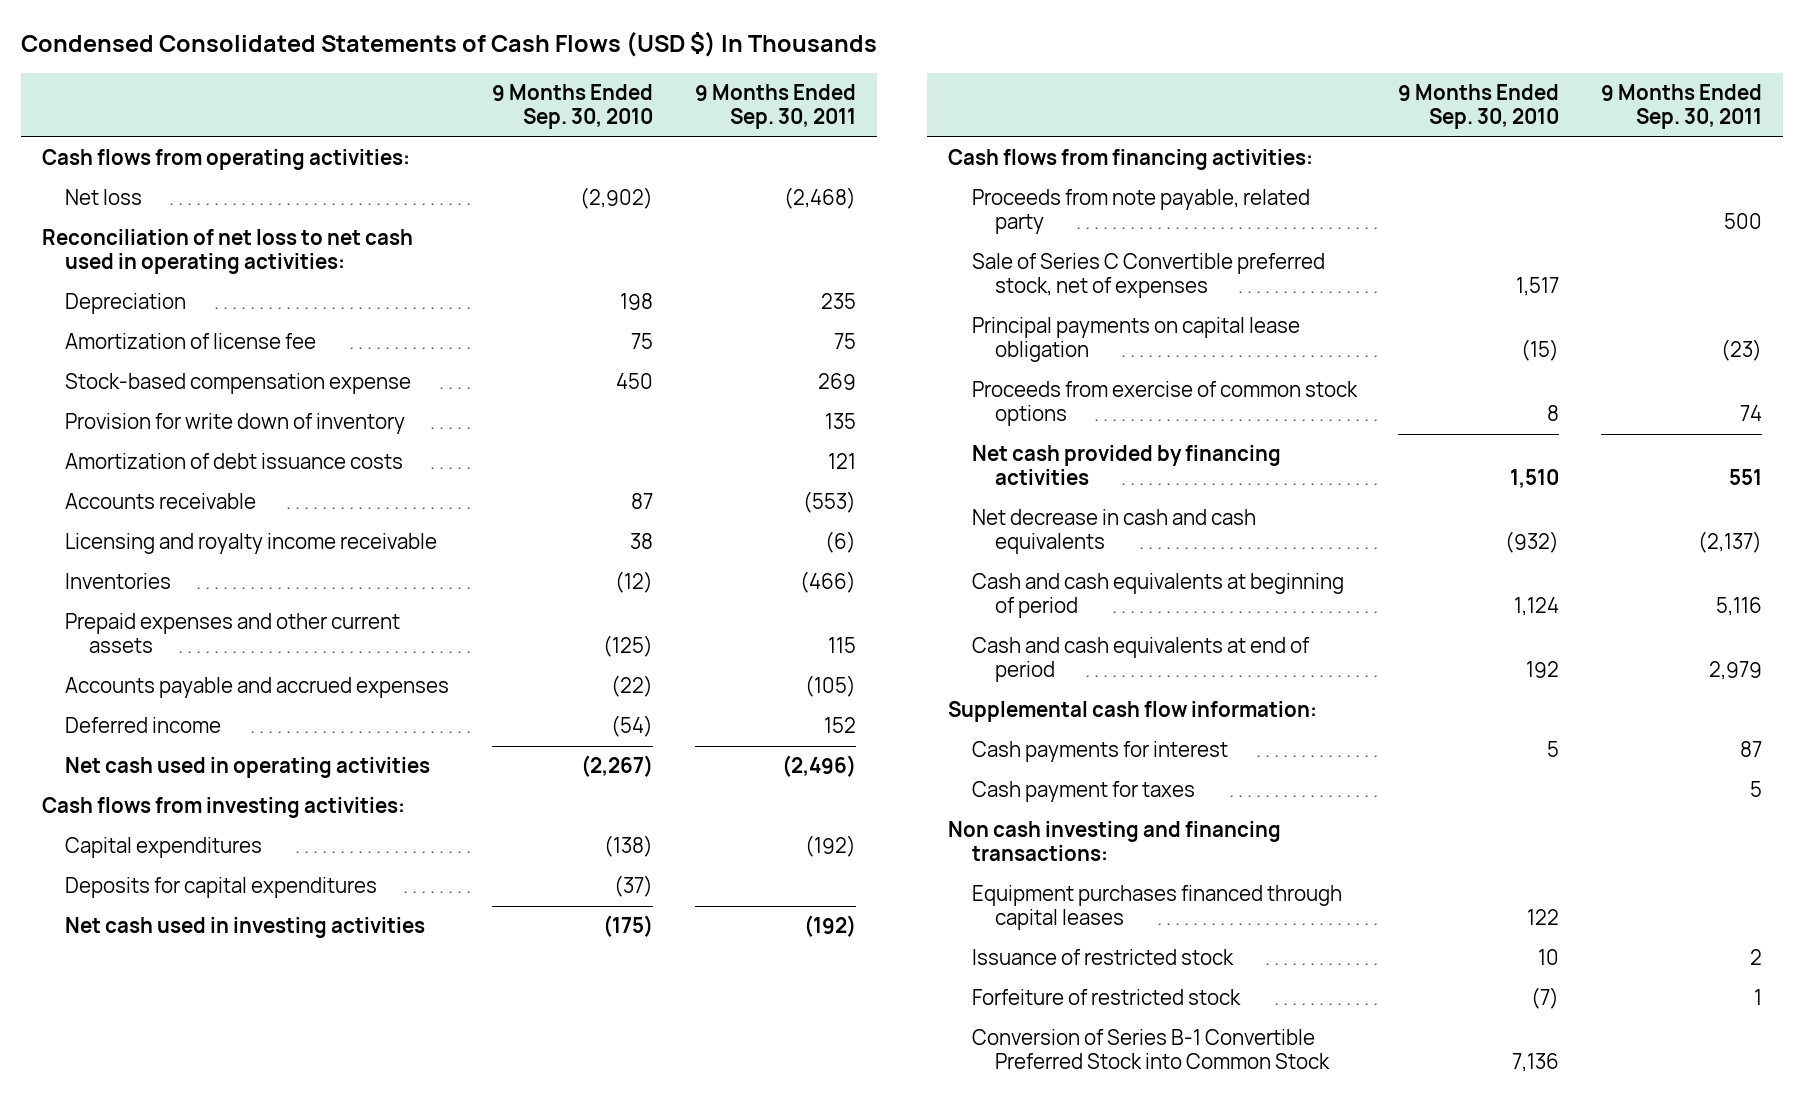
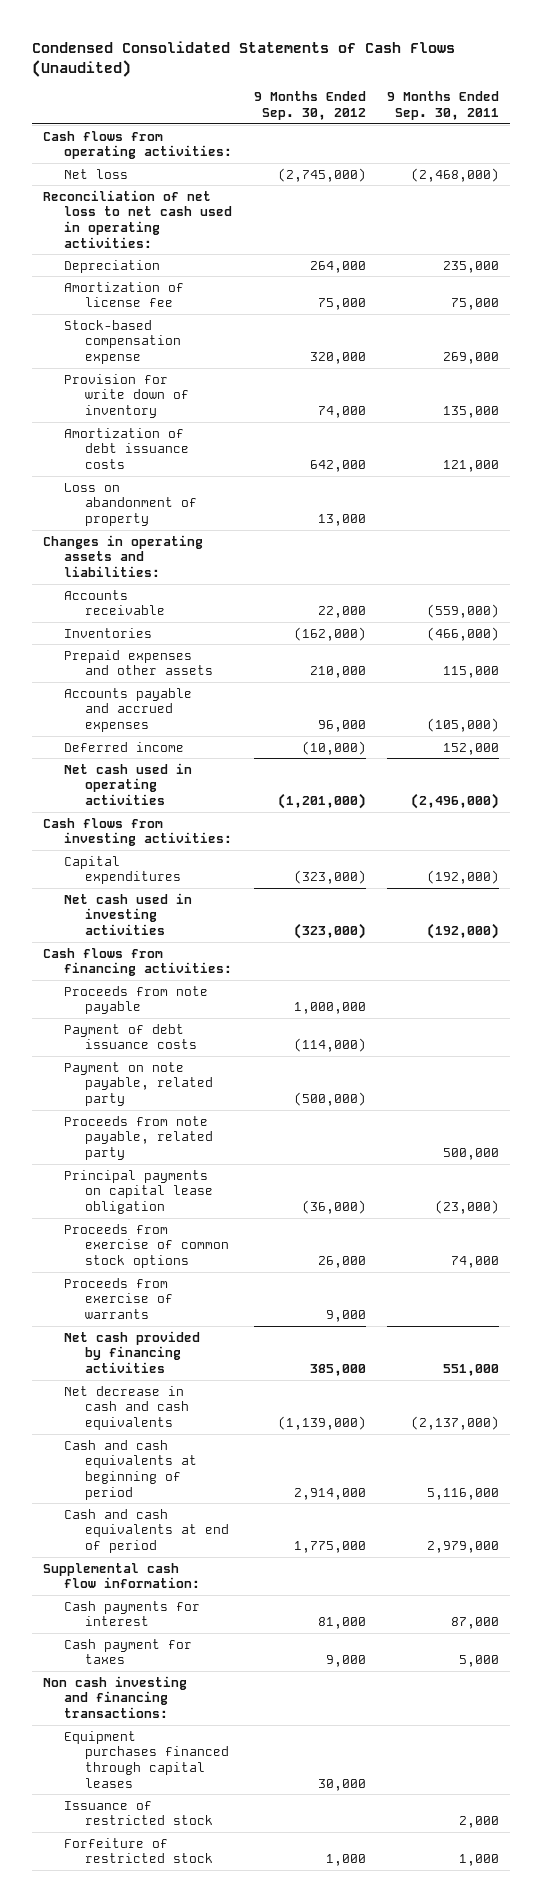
- Condensed Consolidated Statements of Cash Flows (USD $) In Thousands
+ Condensed Consolidated Statements of Cash Flows (Unaudited)
- | 9 Months Ended Sep. 30, 2010 | 9 Months Ended Sep. 30, 2011
+ | 9 Months Ended Sep. 30, 2012 | 9 Months Ended Sep. 30, 2011
- Net loss | (2,902) | (2,468)
+ Net loss | (2,745,000) | (2,468,000)
- Depreciation | 198 | 235
- Amortization of license fee | 75 | 75
- Stock-based compensation expense | 450 | 269
- Provision for write down of inventory | | 135
- Amortization of debt issuance costs | | 121
- Accounts receivable | 87 | (553)
- Licensing and royalty income receivable | 38 | (6)
- Inventories | (12) | (466)
- Prepaid expenses and other current assets | (125) | 115
- Accounts payable and accrued expenses | (22) | (105)
- Deferred income | (54) | 152
- Net cash used in operating activities | (2,267) | (2,496)
+ Depreciation | 264,000 | 235,000
+ Amortization of license fee | 75,000 | 75,000
+ Stock-based compensation expense | 320,000 | 269,000
+ Provision for write down of inventory | 74,000 | 135,000
+ Amortization of debt issuance costs | 642,000 | 121,000
+ Loss on abandonment of property | 13,000 |
+ Changes in operating assets and liabilities:
+ Accounts receivable | 22,000 | (559,000)
+ Inventories | (162,000) | (466,000)
+ Prepaid expenses and other assets | 210,000 | 115,000
+ Accounts payable and accrued expenses | 96,000 | (105,000)
+ Deferred income | (10,000) | 152,000
+ Net cash used in operating activities | (1,201,000) | (2,496,000)
- Capital expenditures | (138) | (192)
- Deposits for capital expenditures | (37) |
- Net cash used in investing activities | (175) | (192)
+ Capital expenditures | (323,000) | (192,000)
+ Net cash used in investing activities | (323,000) | (192,000)
- Proceeds from note payable, related party | | 500
- Sale of Series C Convertible preferred stock, net of expenses | 1,517 |
- Principal payments on capital lease obligation | (15) | (23)
- Proceeds from exercise of common stock options | 8 | 74
- Net cash provided by financing activities | 1,510 | 551
- Net decrease in cash and cash equivalents | (932) | (2,137)
- Cash and cash equivalents at beginning of period | 1,124 | 5,116
- Cash and cash equivalents at end of period | 192 | 2,979
+ Proceeds from note payable | 1,000,000 |
+ Payment of debt issuance costs | (114,000) |
+ Payment on note payable, related party | (500,000) |
+ Proceeds from note payable, related party | | 500,000
+ Principal payments on capital lease obligation | (36,000) | (23,000)
+ Proceeds from exercise of common stock options | 26,000 | 74,000
+ Proceeds from exercise of warrants | 9,000 |
+ Net cash provided by financing activities | 385,000 | 551,000
+ Net decrease in cash and cash equivalents | (1,139,000) | (2,137,000)
+ Cash and cash equivalents at beginning of period | 2,914,000 | 5,116,000
+ Cash and cash equivalents at end of period | 1,775,000 | 2,979,000
- Cash payments for interest | 5 | 87
- Cash payment for taxes | | 5
+ Cash payments for interest | 81,000 | 87,000
+ Cash payment for taxes | 9,000 | 5,000
- Issuance of restricted stock | 10 | 2
- Forfeiture of restricted stock | (7) | 1
- Conversion of Series B-1 Convertible Preferred Stock into Common Stock | 7,136 |
+ Issuance of restricted stock | | 2,000
+ Forfeiture of restricted stock | 1,000 | 1,000

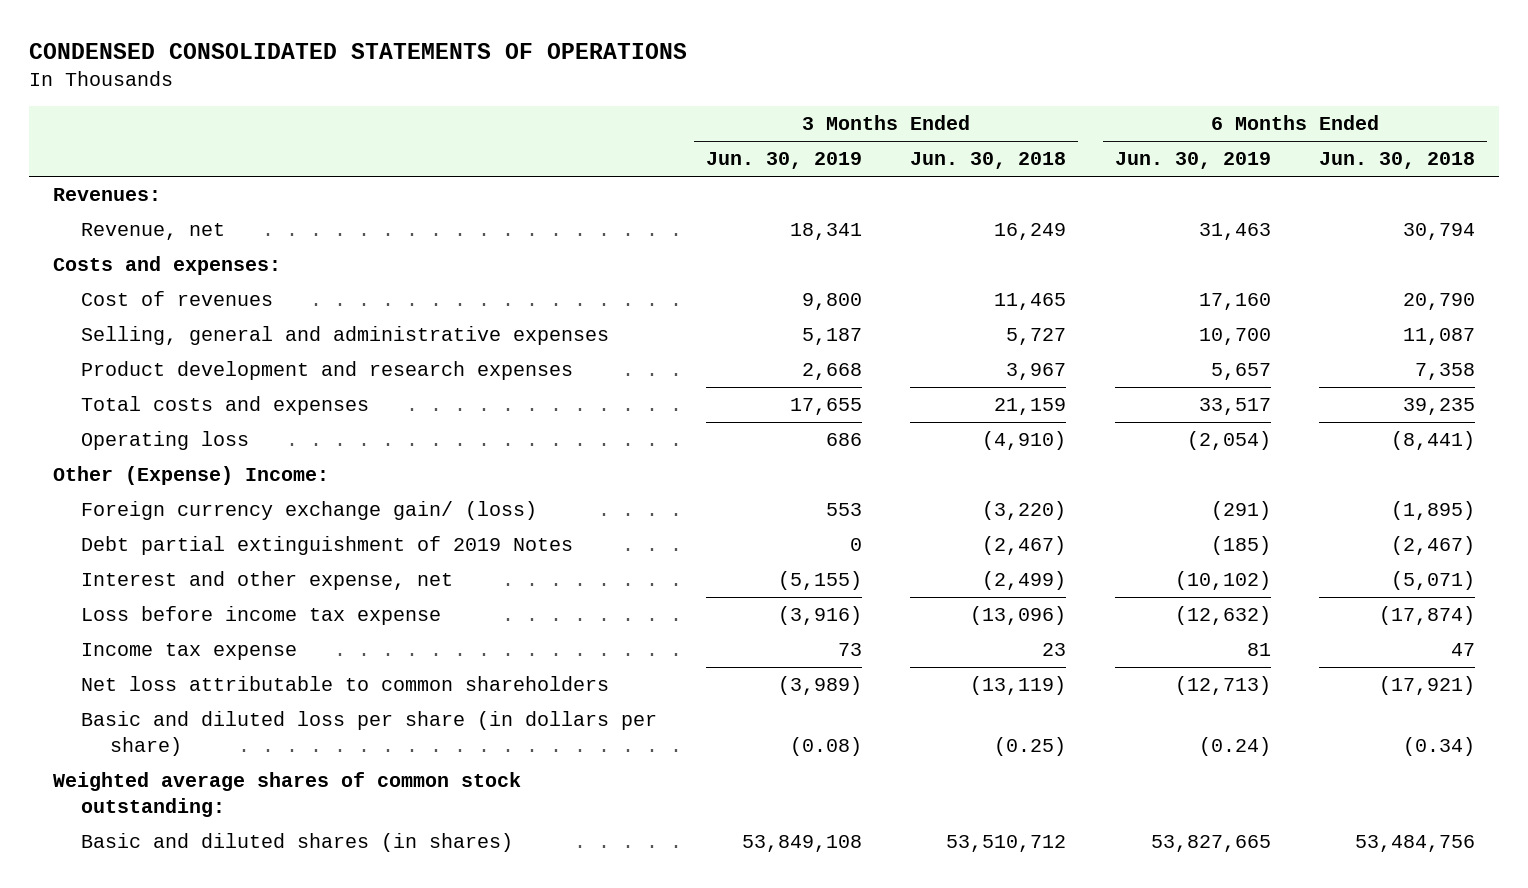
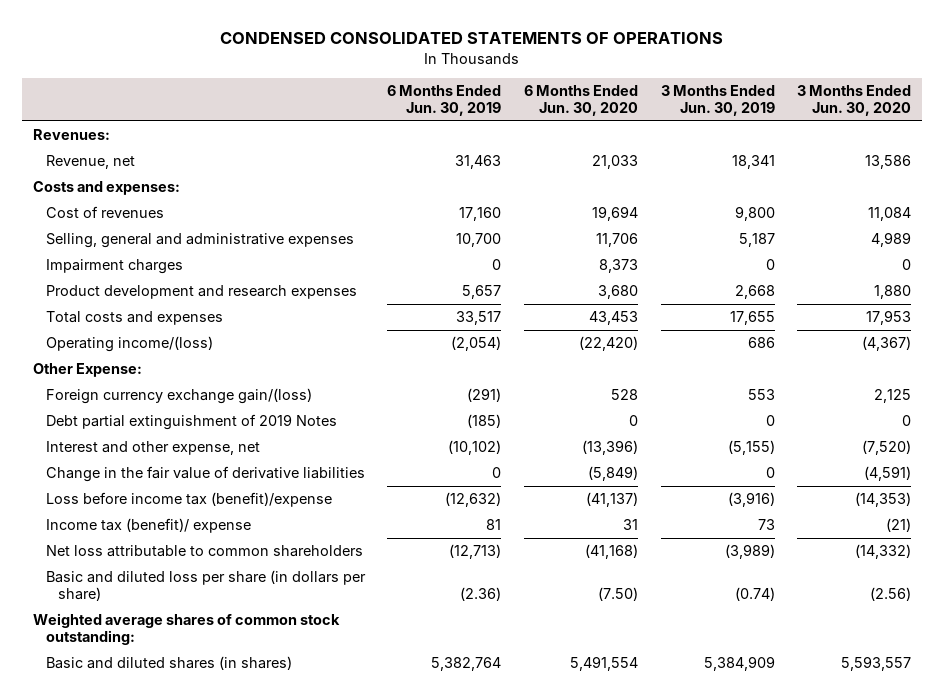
- | 3 Months Ended Jun. 30, 2019 | 3 Months Ended Jun. 30, 2018 | 6 Months Ended Jun. 30, 2019 | 6 Months Ended Jun. 30, 2018
+ | 6 Months Ended Jun. 30, 2019 | 6 Months Ended Jun. 30, 2020 | 3 Months Ended Jun. 30, 2019 | 3 Months Ended Jun. 30, 2020
+ Impairment charges | 0 | 8,373 | 0 | 0
- Operating loss | 686 | (4,910) | (2,054) | (8,441)
- Other (Expense) Income:
- Foreign currency exchange gain/ (loss) | 553 | (3,220) | (291) | (1,895)
+ Operating income/(loss) | (2,054) | (22,420) | 686 | (4,367)
+ Other Expense:
+ Foreign currency exchange gain/(loss) | (291) | 528 | 553 | 2,125
- Loss before income tax expense | (3,916) | (13,096) | (12,632) | (17,874)
- Income tax expense | 73 | 23 | 81 | 47
+ Change in the fair value of derivative liabilities | 0 | (5,849) | 0 | (4,591)
+ Loss before income tax (benefit)/expense | (12,632) | (41,137) | (3,916) | (14,353)
+ Income tax (benefit)/ expense | 81 | 31 | 73 | (21)
- Basic and diluted loss per share (in dollars per share) | (0.08) | (0.25) | (0.24) | (0.34)
+ Basic and diluted loss per share (in dollars per share) | (2.36) | (7.50) | (0.74) | (2.56)
- Basic and diluted shares (in shares) | 53,849,108 | 53,510,712 | 53,827,665 | 53,484,756
+ Basic and diluted shares (in shares) | 5,382,764 | 5,491,554 | 5,384,909 | 5,593,557

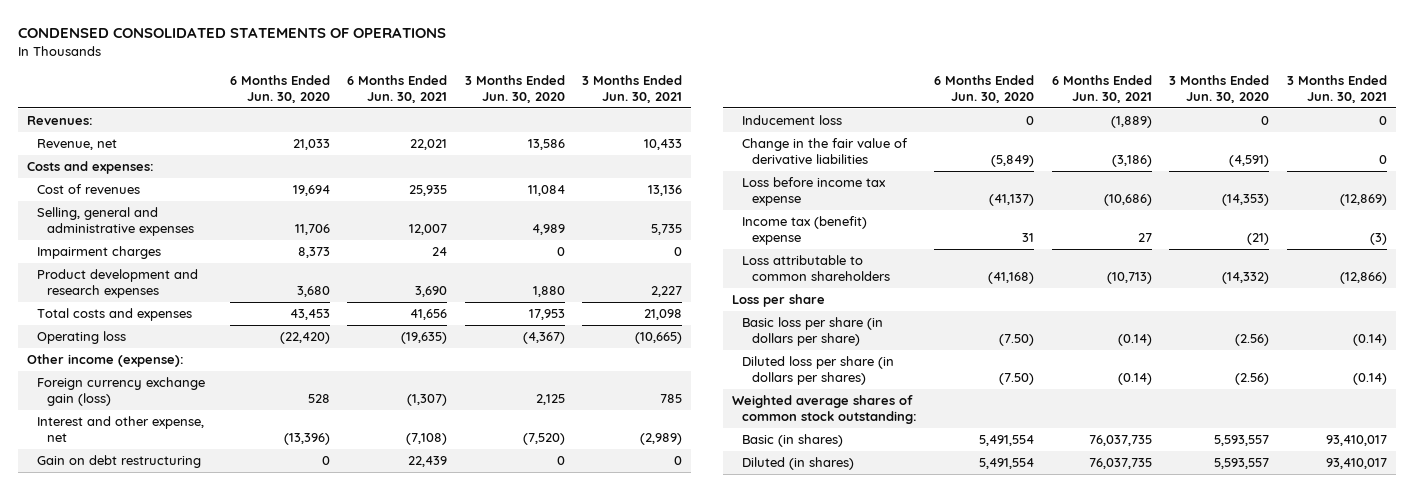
- | 6 Months Ended Jun. 30, 2019 | 6 Months Ended Jun. 30, 2020 | 3 Months Ended Jun. 30, 2019 | 3 Months Ended Jun. 30, 2020
+ | 6 Months Ended Jun. 30, 2020 | 6 Months Ended Jun. 30, 2021 | 3 Months Ended Jun. 30, 2020 | 3 Months Ended Jun. 30, 2021
- Operating income/(loss) | (2,054) | (22,420) | 686 | (4,367)
- Other Expense:
- Foreign currency exchange gain/(loss) | (291) | 528 | 553 | 2,125
- Debt partial extinguishment of 2019 Notes | (185) | 0 | 0 | 0
+ Operating loss | (22,420) | (19,635) | (4,367) | (10,665)
+ Other income (expense):
+ Foreign currency exchange gain (loss) | 528 | (1,307) | 2,125 | 785
+ Gain on debt restructuring | 0 | 22,439 | 0 | 0
+ Inducement loss | 0 | (1,889) | 0 | 0
- Loss before income tax (benefit)/expense | (12,632) | (41,137) | (3,916) | (14,353)
- Income tax (benefit)/ expense | 81 | 31 | 73 | (21)
- Net loss attributable to common shareholders | (12,713) | (41,168) | (3,989) | (14,332)
- Basic and diluted loss per share (in dollars per share) | (2.36) | (7.50) | (0.74) | (2.56)
+ Loss before income tax expense | (41,137) | (10,686) | (14,353) | (12,869)
+ Income tax (benefit) expense | 31 | 27 | (21) | (3)
+ Loss attributable to common shareholders | (41,168) | (10,713) | (14,332) | (12,866)
+ Loss per share
+ Basic loss per share (in dollars per share) | (7.50) | (0.14) | (2.56) | (0.14)
+ Diluted loss per share (in dollars per shares) | (7.50) | (0.14) | (2.56) | (0.14)
- Basic and diluted shares (in shares) | 5,382,764 | 5,491,554 | 5,384,909 | 5,593,557
+ Basic (in shares) | 5,491,554 | 76,037,735 | 5,593,557 | 93,410,017
+ Diluted (in shares) | 5,491,554 | 76,037,735 | 5,593,557 | 93,410,017

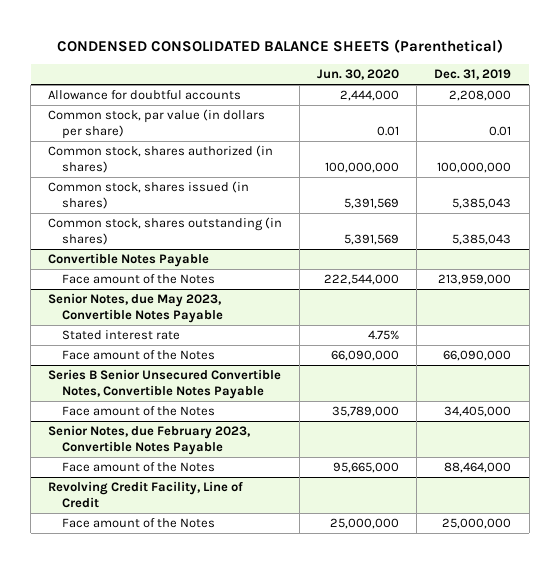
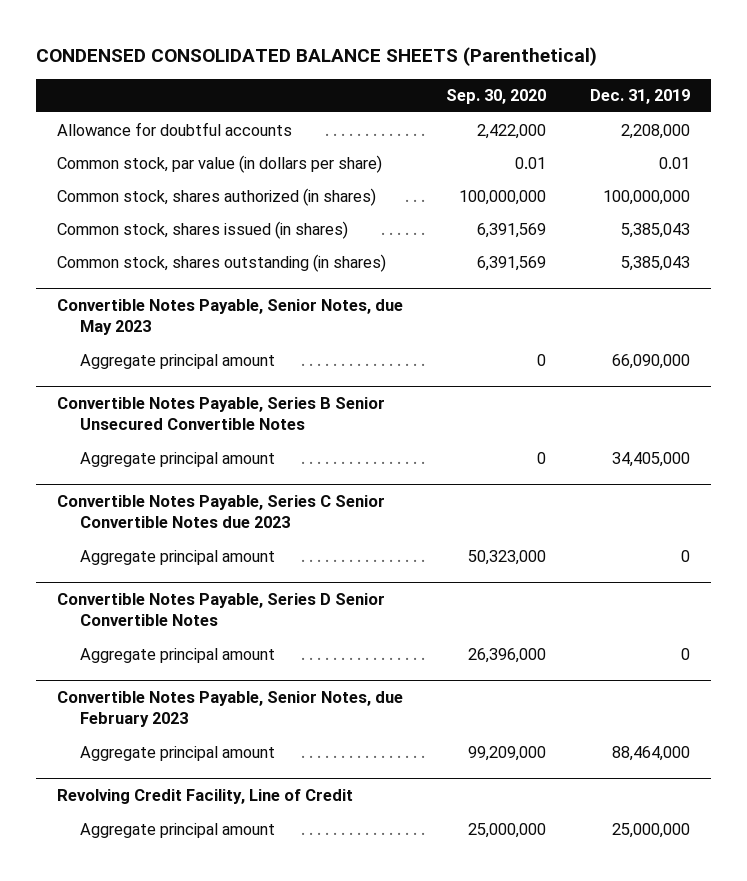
- | Jun. 30, 2020 | Dec. 31, 2019
+ | Sep. 30, 2020 | Dec. 31, 2019
- Convertible Notes Payable
- Face amount of the Notes | 222,544,000 | 213,959,000
- Senior Notes, due May 2023, Convertible Notes Payable
- Stated interest rate | 4.75% |
- Face amount of the Notes | 66,090,000 | 66,090,000
- Series B Senior Unsecured Convertible Notes, Convertible Notes Payable
- Face amount of the Notes | 35,789,000 | 34,405,000
- Senior Notes, due February 2023, Convertible Notes Payable
- Face amount of the Notes | 95,665,000 | 88,464,000
+ Convertible Notes Payable, Senior Notes, due May 2023
+ Aggregate principal amount | 0 | 66,090,000
+ Convertible Notes Payable, Series B Senior Unsecured Convertible Notes
+ Aggregate principal amount | 0 | 34,405,000
+ Convertible Notes Payable, Series C Senior Convertible Notes due 2023
+ Aggregate principal amount | 50,323,000 | 0
+ Convertible Notes Payable, Series D Senior Convertible Notes
+ Aggregate principal amount | 26,396,000 | 0
+ Convertible Notes Payable, Senior Notes, due February 2023
+ Aggregate principal amount | 99,209,000 | 88,464,000
@ Revolving Credit Facility, Line of Credit
- Face amount of the Notes | 25,000,000 | 25,000,000
+ Aggregate principal amount | 25,000,000 | 25,000,000

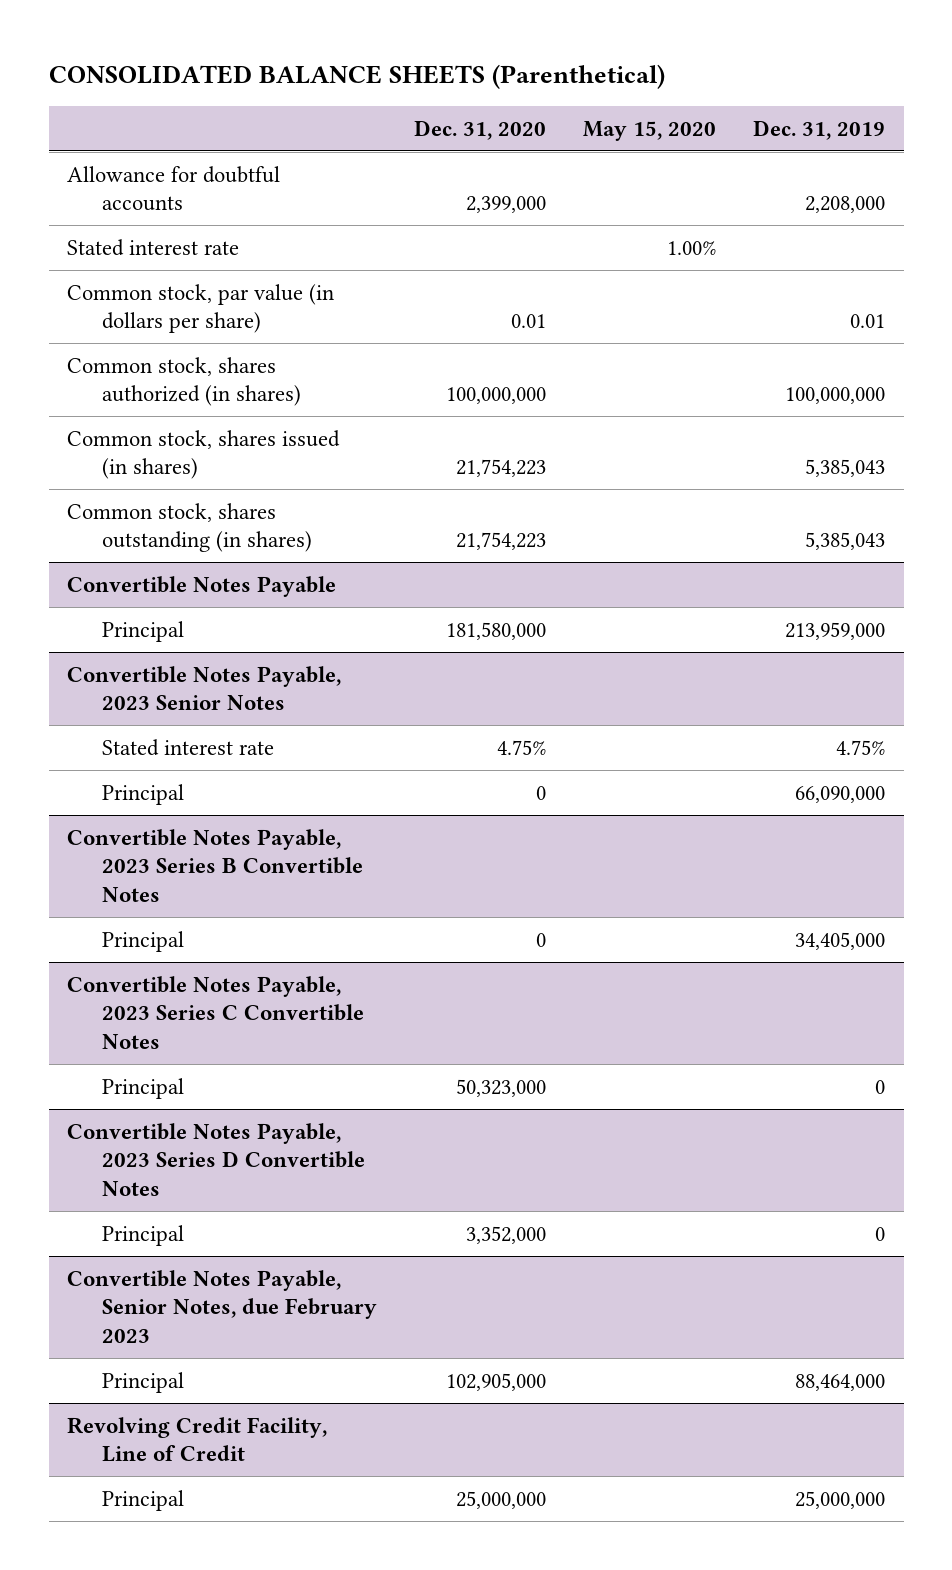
- CONDENSED CONSOLIDATED BALANCE SHEETS (Parenthetical)
+ CONSOLIDATED BALANCE SHEETS (Parenthetical)
- | Sep. 30, 2020 | Dec. 31, 2019
+ | Dec. 31, 2020 | May 15, 2020 | Dec. 31, 2019
+ Stated interest rate | | 1.00% |
- Convertible Notes Payable, Senior Notes, due May 2023
- Aggregate principal amount | 0 | 66,090,000
- Convertible Notes Payable, Series B Senior Unsecured Convertible Notes
- Aggregate principal amount | 0 | 34,405,000
- Convertible Notes Payable, Series C Senior Convertible Notes due 2023
- Aggregate principal amount | 50,323,000 | 0
- Convertible Notes Payable, Series D Senior Convertible Notes
- Aggregate principal amount | 26,396,000 | 0
+ Convertible Notes Payable
+ Principal | 181,580,000 | | 213,959,000
+ Convertible Notes Payable, 2023 Senior Notes
+ Stated interest rate | 4.75% | | 4.75%
+ Principal | 0 | | 66,090,000
+ Convertible Notes Payable, 2023 Series B Convertible Notes
+ Principal | 0 | | 34,405,000
+ Convertible Notes Payable, 2023 Series C Convertible Notes
+ Principal | 50,323,000 | | 0
+ Convertible Notes Payable, 2023 Series D Convertible Notes
+ Principal | 3,352,000 | | 0
@ Convertible Notes Payable, Senior Notes, due February 2023
- Aggregate principal amount | 99,209,000 | 88,464,000
+ Principal | 102,905,000 | | 88,464,000
@ Revolving Credit Facility, Line of Credit
- Aggregate principal amount | 25,000,000 | 25,000,000
+ Principal | 25,000,000 | | 25,000,000

